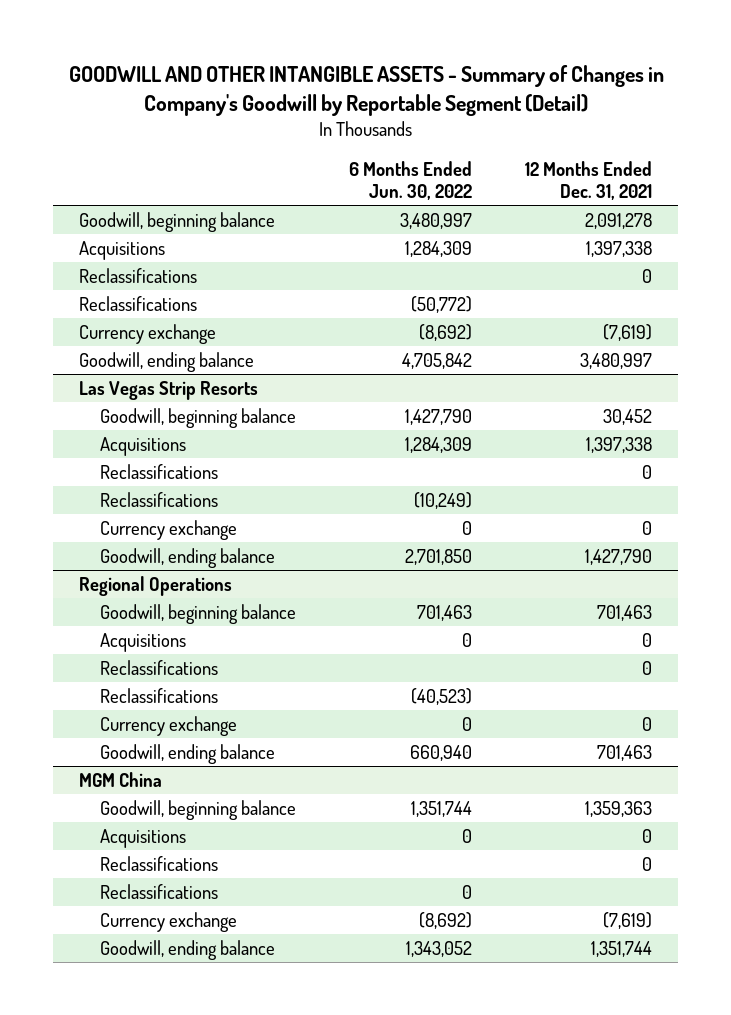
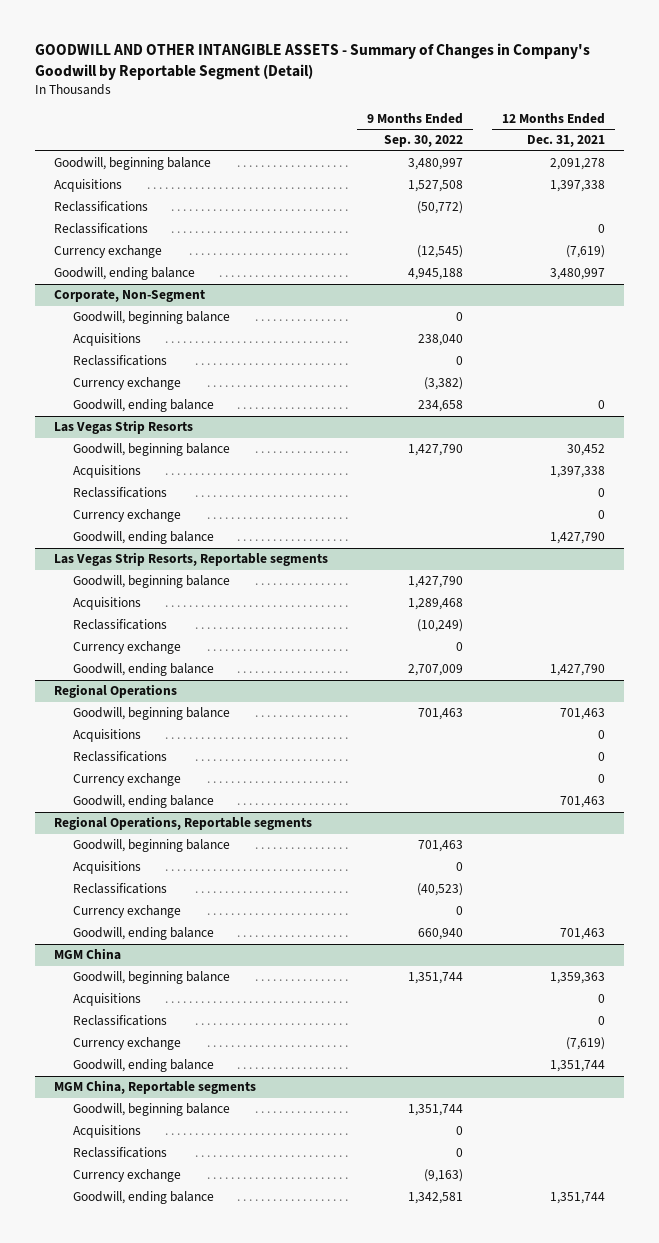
- | 6 Months Ended Jun. 30, 2022 | 12 Months Ended Dec. 31, 2021
+ | 9 Months Ended Sep. 30, 2022 | 12 Months Ended Dec. 31, 2021
moved down: Reclassifications | | 0
+ Corporate, Non-Segment
+ Goodwill, beginning balance | 0 |
+ Acquisitions | 238,040 |
+ Reclassifications | 0 |
+ Currency exchange | (3,382) |
+ Goodwill, ending balance | 234,658 | 0
@ Las Vegas Strip Resorts
- Reclassifications | (10,249) |
+ Las Vegas Strip Resorts, Reportable segments
+ Goodwill, beginning balance | 1,427,790 |
+ Acquisitions | 1,289,468 |
+ Reclassifications | (10,249) |
+ Currency exchange | 0 |
+ Goodwill, ending balance | 2,707,009 | 1,427,790
@ Regional Operations
- Reclassifications | (40,523) |
+ Regional Operations, Reportable segments
+ Goodwill, beginning balance | 701,463 |
+ Acquisitions | 0 |
+ Reclassifications | (40,523) |
+ Currency exchange | 0 |
+ Goodwill, ending balance | 660,940 | 701,463
@ MGM China
- Reclassifications | 0 |
+ MGM China, Reportable segments
+ Goodwill, beginning balance | 1,351,744 |
+ Acquisitions | 0 |
+ Reclassifications | 0 |
+ Currency exchange | (9,163) |
+ Goodwill, ending balance | 1,342,581 | 1,351,744

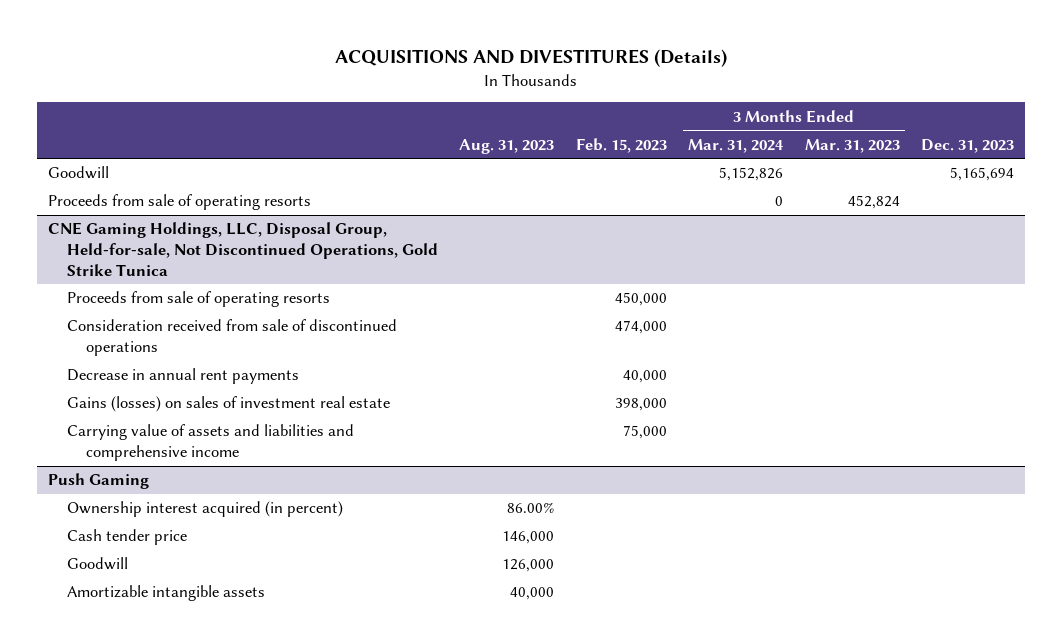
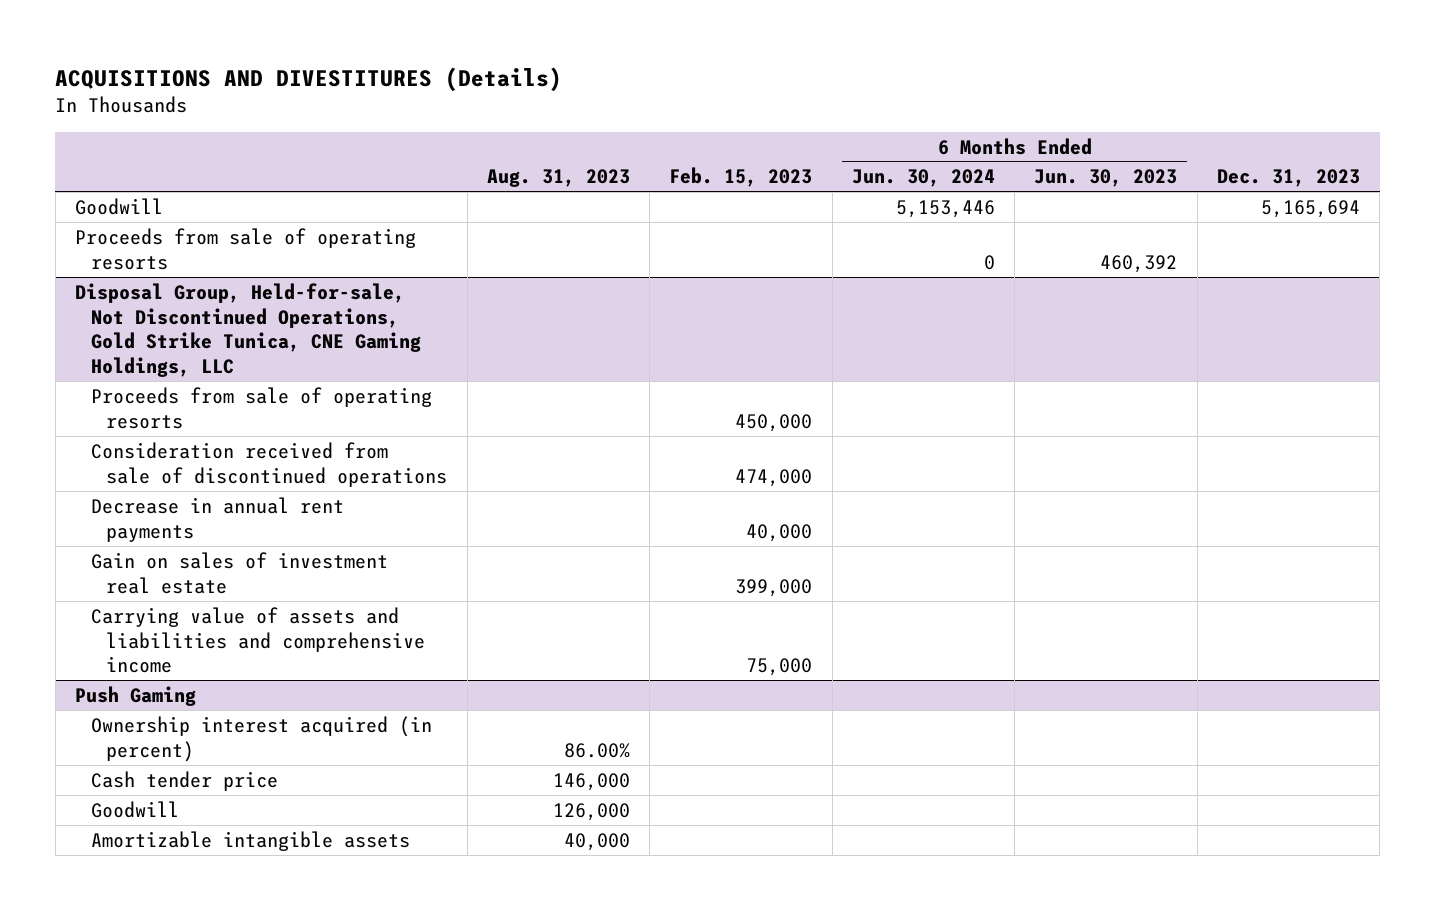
- | Aug. 31, 2023 | Feb. 15, 2023 | 3 Months Ended Mar. 31, 2024 | 3 Months Ended Mar. 31, 2023 | Dec. 31, 2023
+ | Aug. 31, 2023 | Feb. 15, 2023 | 6 Months Ended Jun. 30, 2024 | 6 Months Ended Jun. 30, 2023 | Dec. 31, 2023
- CNE Gaming Holdings, LLC, Disposal Group, Held-for-sale, Not Discontinued Operations, Gold Strike Tunica
+ Disposal Group, Held-for-sale, Not Discontinued Operations, Gold Strike Tunica, CNE Gaming Holdings, LLC
- Gains (losses) on sales of investment real estate | | 398,000 | | |
+ Gain on sales of investment real estate | | 399,000 | | |

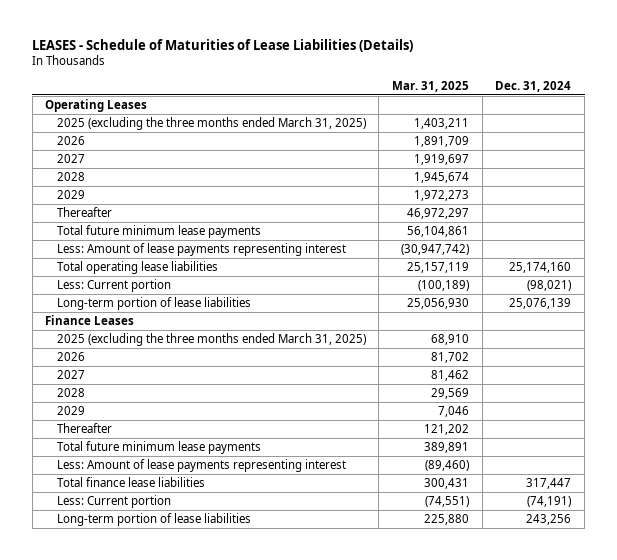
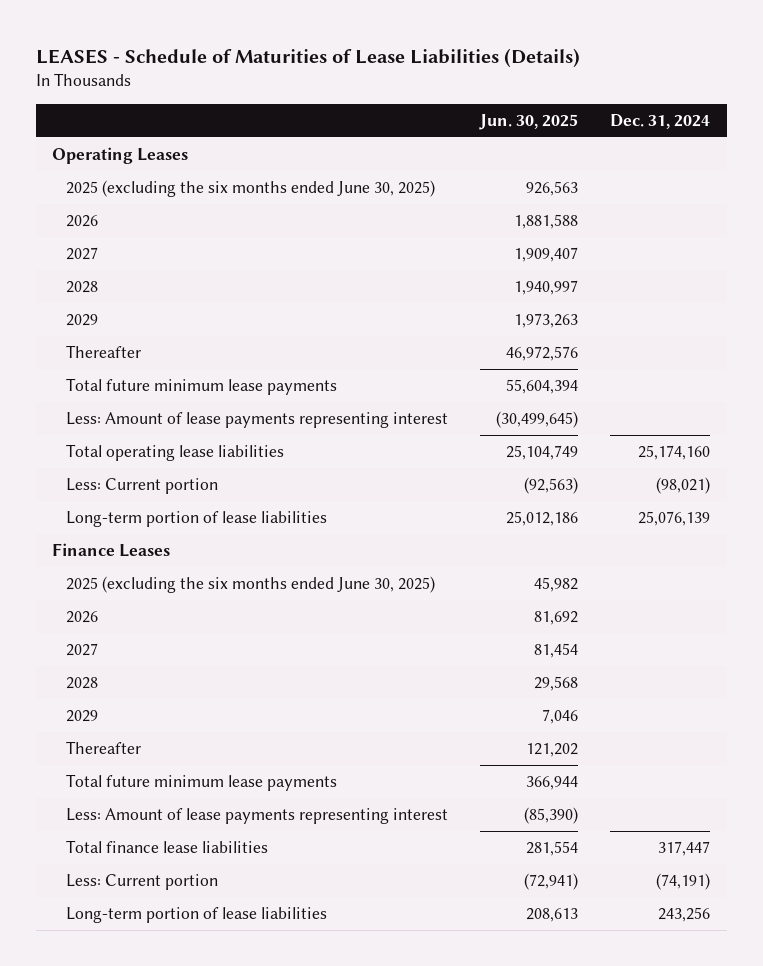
- | Mar. 31, 2025 | Dec. 31, 2024
+ | Jun. 30, 2025 | Dec. 31, 2024
- 2025 (excluding the three months ended March 31, 2025) | 1,403,211 |
+ 2025 (excluding the six months ended June 30, 2025) | 926,563 |
- 2025 (excluding the three months ended March 31, 2025) | 68,910 |
+ 2025 (excluding the six months ended June 30, 2025) | 45,982 |

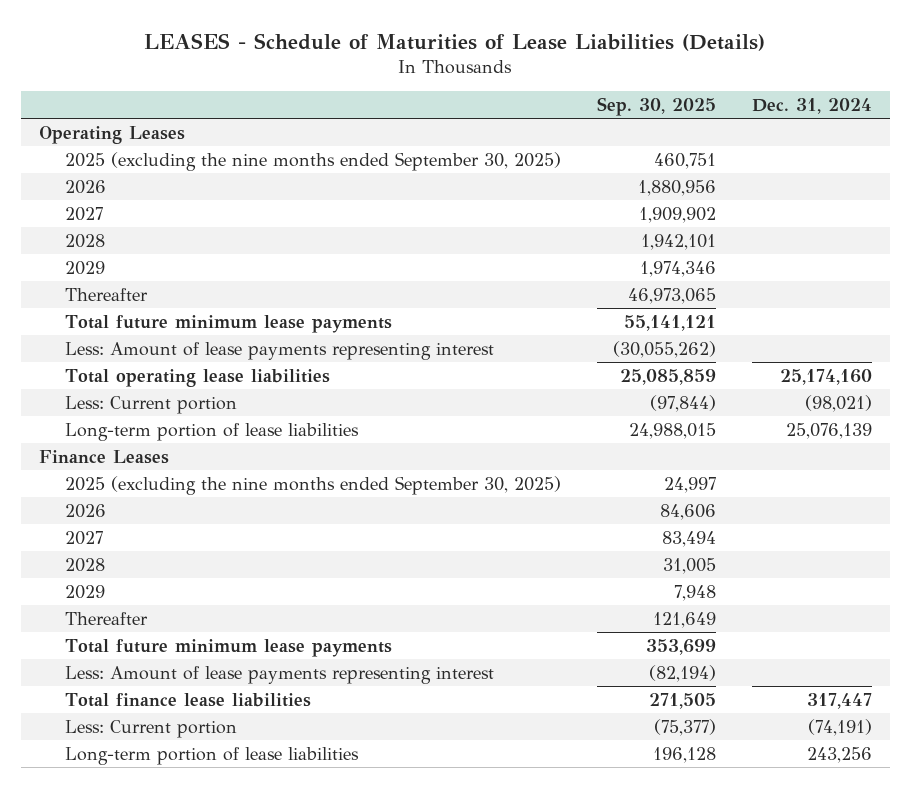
- | Jun. 30, 2025 | Dec. 31, 2024
+ | Sep. 30, 2025 | Dec. 31, 2024
- 2025 (excluding the six months ended June 30, 2025) | 926,563 |
+ 2025 (excluding the nine months ended September 30, 2025) | 460,751 |
- 2025 (excluding the six months ended June 30, 2025) | 45,982 |
+ 2025 (excluding the nine months ended September 30, 2025) | 24,997 |

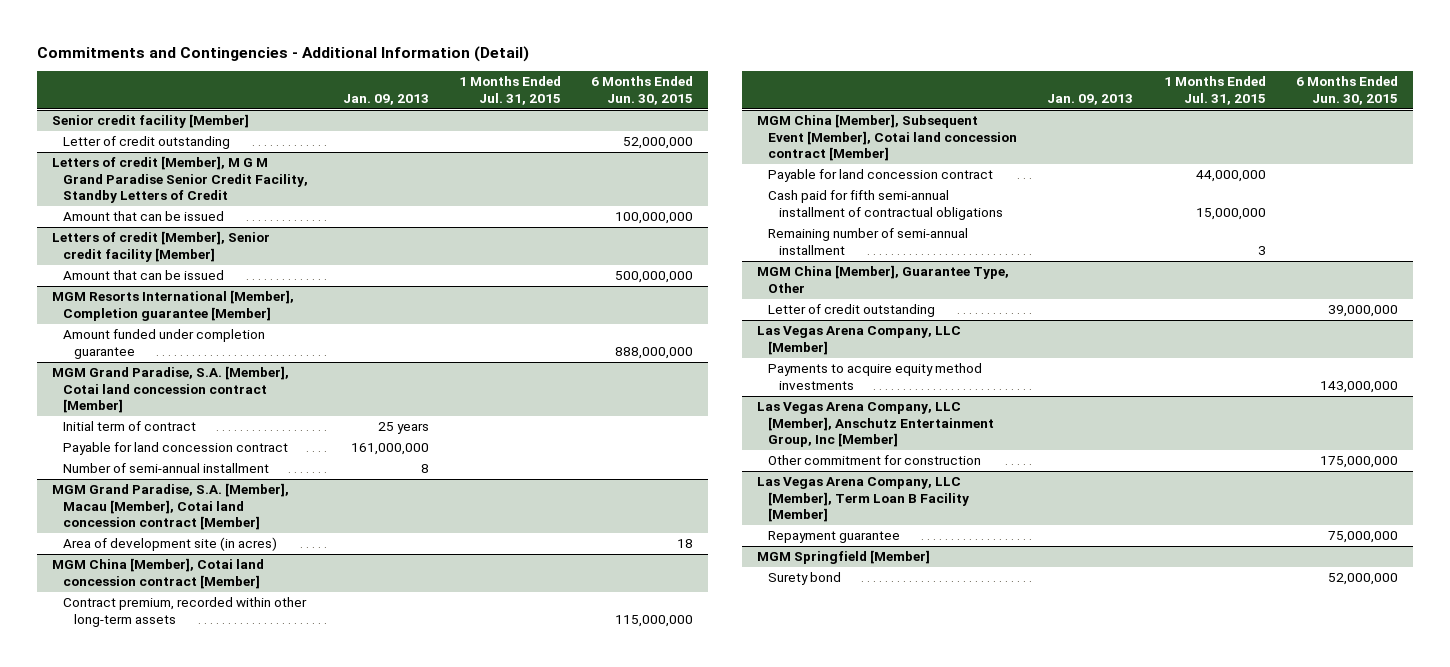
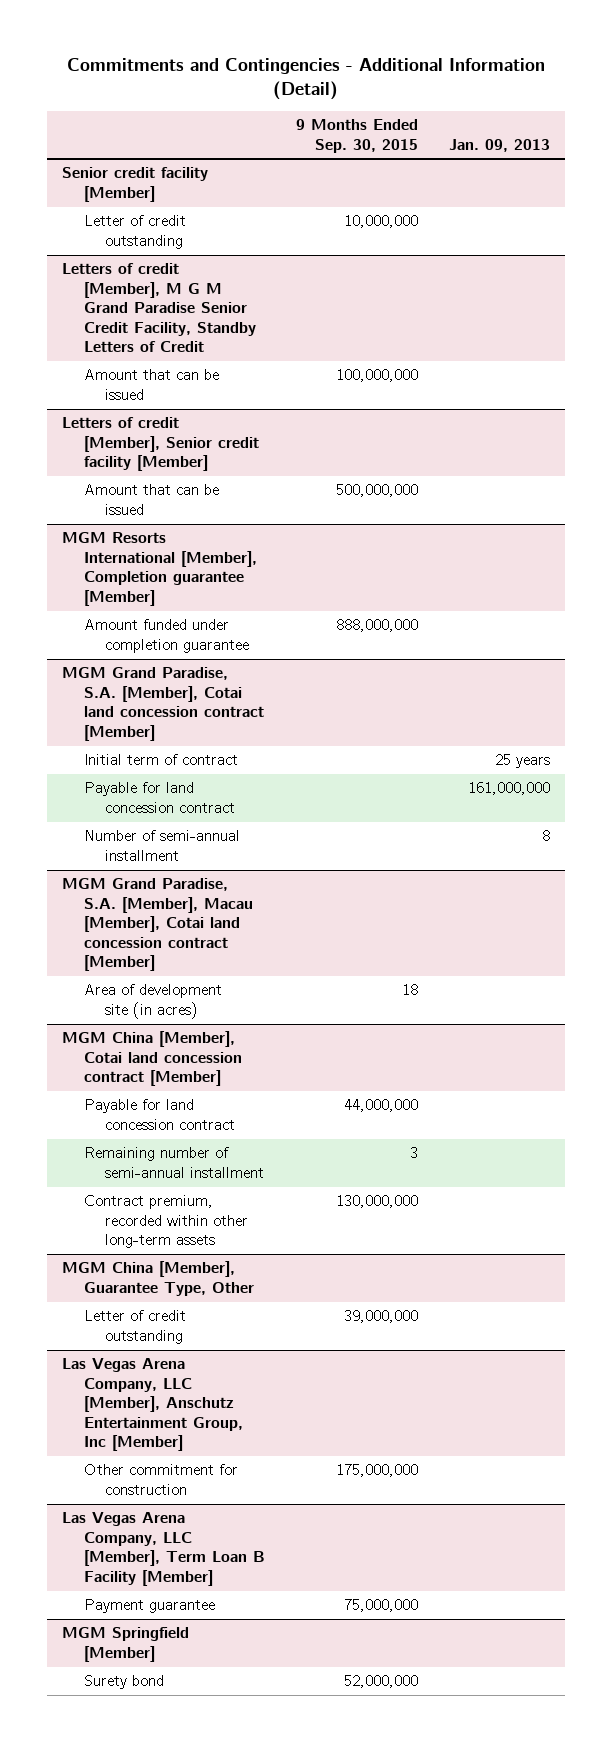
- | Jan. 09, 2013 | 1 Months Ended Jul. 31, 2015 | 6 Months Ended Jun. 30, 2015
+ | 9 Months Ended Sep. 30, 2015 | Jan. 09, 2013
@ MGM China [Member], Cotai land concession contract [Member]
+ Payable for land concession contract | 44,000,000 |
+ Remaining number of semi-annual installment | 3 |
- MGM China [Member], Subsequent Event [Member], Cotai land concession contract [Member]
- Payable for land concession contract | | 44,000,000 |
- Cash paid for fifth semi-annual installment of contractual obligations | | 15,000,000 |
- Remaining number of semi-annual installment | | 3 |
- Las Vegas Arena Company, LLC [Member]
- Payments to acquire equity method investments | | | 143,000,000
@ Las Vegas Arena Company, LLC [Member], Term Loan B Facility [Member]
- Repayment guarantee | | | 75,000,000
+ Payment guarantee | 75,000,000 |

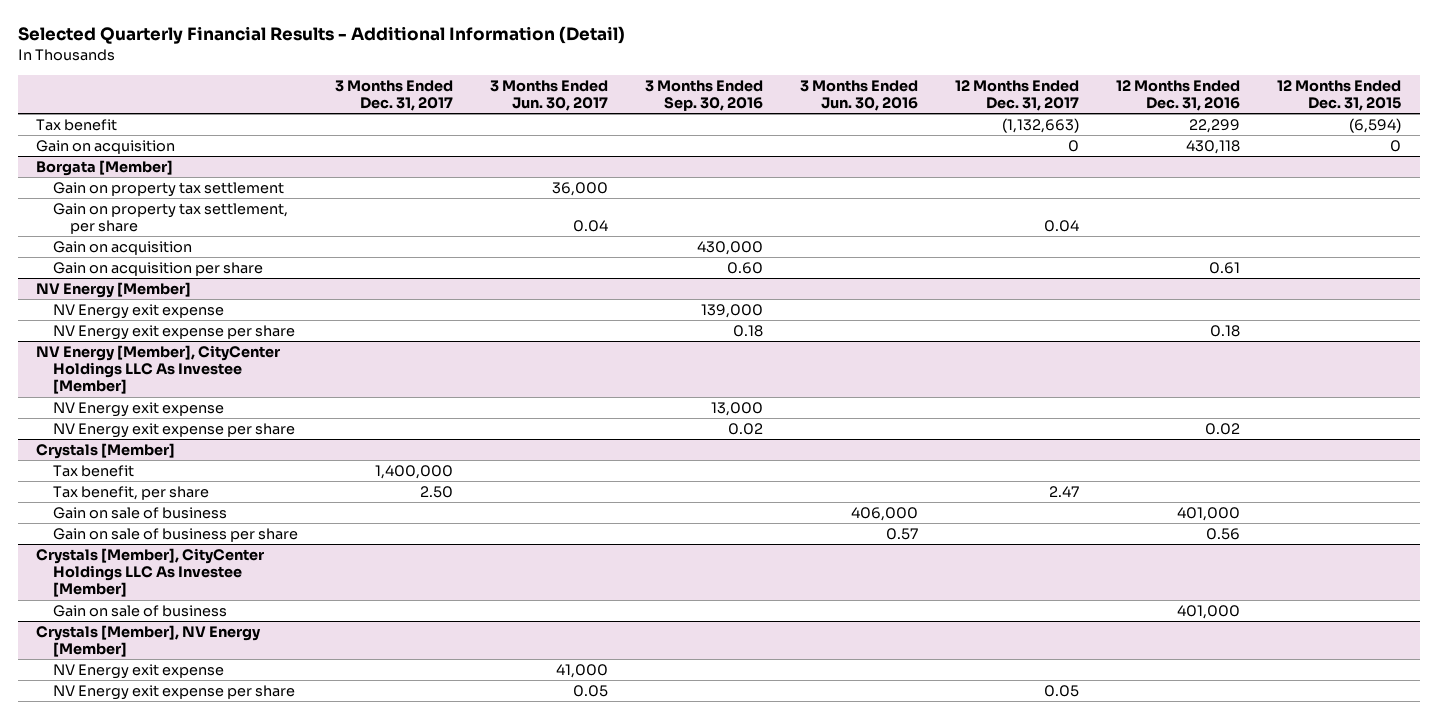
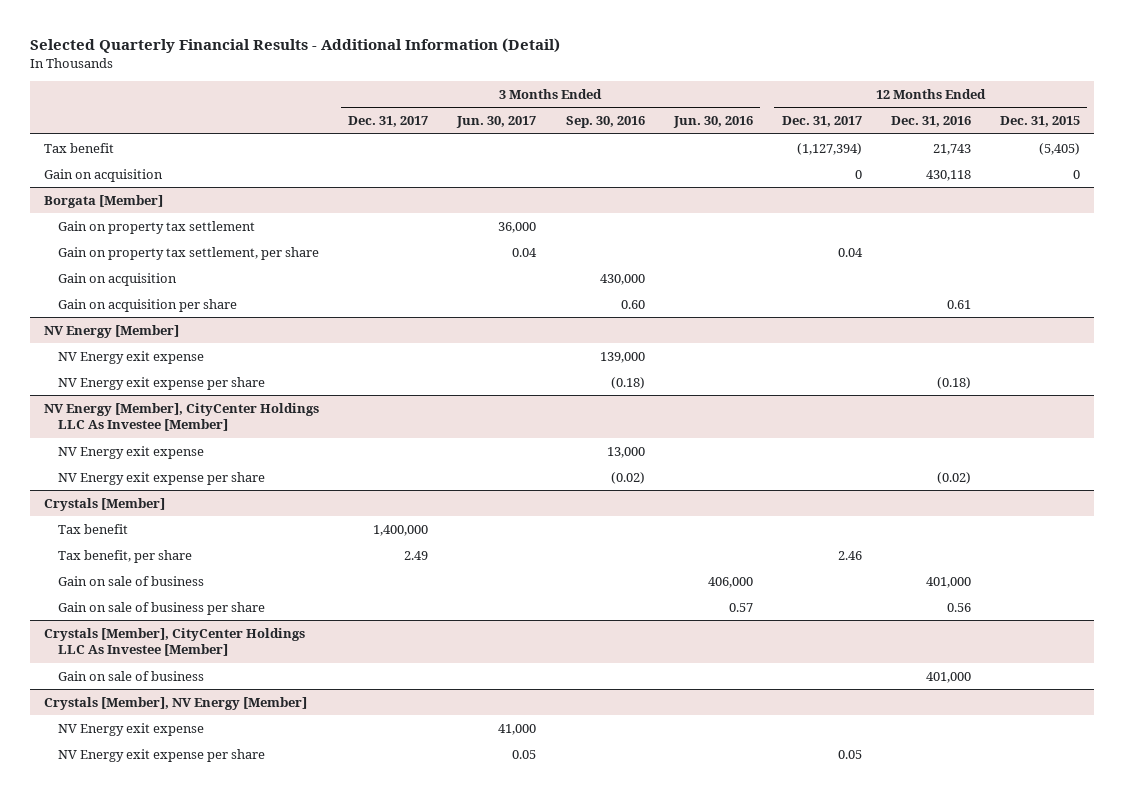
- Tax benefit | | | | | (1,132,663) | 22,299 | (6,594)
+ Tax benefit | | | | | (1,127,394) | 21,743 | (5,405)
@ NV Energy [Member]
- NV Energy exit expense per share | | | 0.18 | | | 0.18 |
+ NV Energy exit expense per share | | | (0.18) | | | (0.18) |
@ NV Energy [Member], CityCenter Holdings LLC As Investee [Member]
- NV Energy exit expense per share | | | 0.02 | | | 0.02 |
+ NV Energy exit expense per share | | | (0.02) | | | (0.02) |
@ Crystals [Member]
- Tax benefit, per share | 2.50 | | | | 2.47 | |
+ Tax benefit, per share | 2.49 | | | | 2.46 | |

